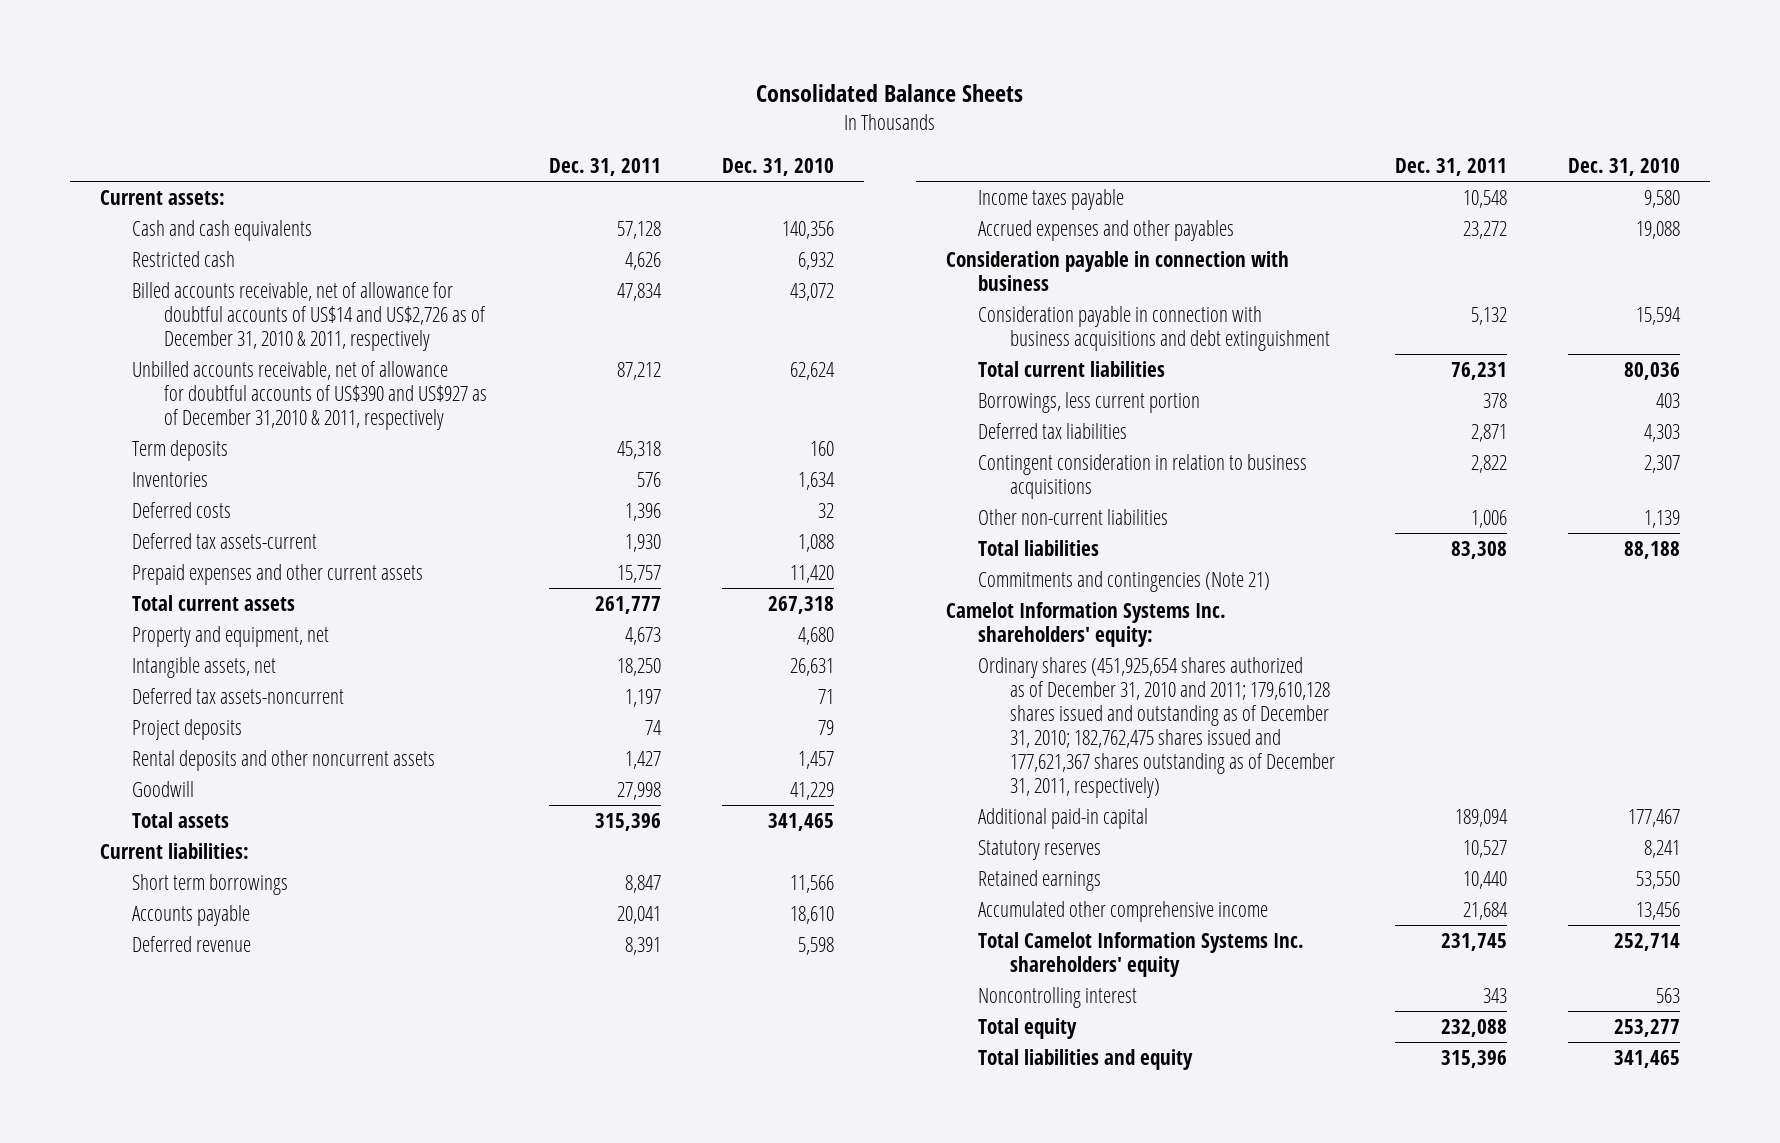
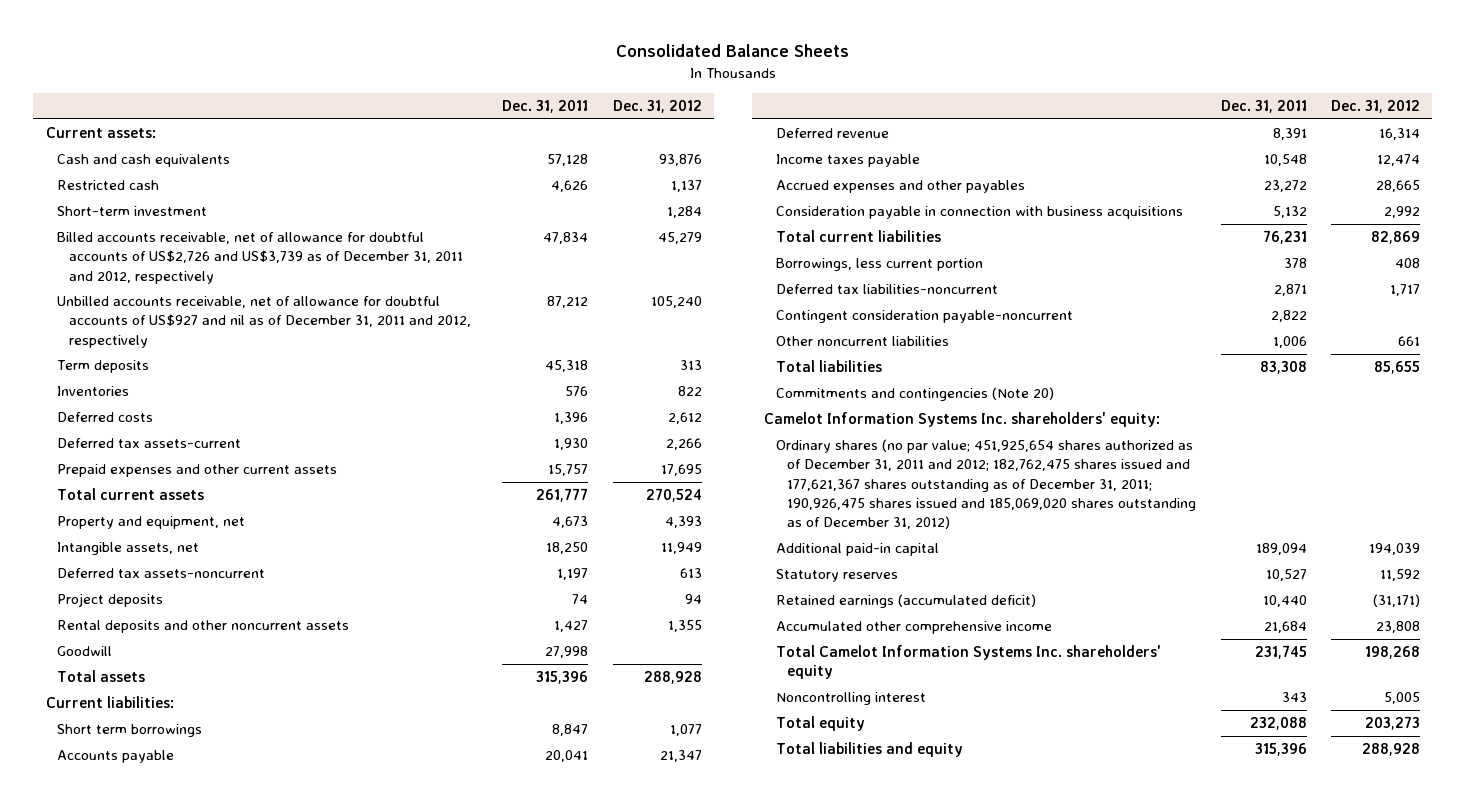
- | Dec. 31, 2011 | Dec. 31, 2010
+ | Dec. 31, 2011 | Dec. 31, 2012
- Billed accounts receivable, net of allowance for doubtful accounts of US$14 and US$2,726 as of December 31, 2010 & 2011, respectively | 47,834 | 43,072
- Unbilled accounts receivable, net of allowance for doubtful accounts of US$390 and US$927 as of December 31,2010 & 2011, respectively | 87,212 | 62,624
+ Short-term investment | | 1,284
+ Billed accounts receivable, net of allowance for doubtful accounts of US$2,726 and US$3,739 as of December 31, 2011 and 2012, respectively | 47,834 | 45,279
+ Unbilled accounts receivable, net of allowance for doubtful accounts of US$927 and nil as of December 31, 2011 and 2012, respectively | 87,212 | 105,240
- Consideration payable in connection with business
- Consideration payable in connection with business acquisitions and debt extinguishment | 5,132 | 15,594
+ Consideration payable in connection with business acquisitions | 5,132 | 2,992
- Deferred tax liabilities | 2,871 | 4,303
- Contingent consideration in relation to business acquisitions | 2,822 | 2,307
- Other non-current liabilities | 1,006 | 1,139
+ Deferred tax liabilities-noncurrent | 2,871 | 1,717
+ Contingent consideration payable-noncurrent | 2,822 |
+ Other noncurrent liabilities | 1,006 | 661
- Commitments and contingencies (Note 21)
+ Commitments and contingencies (Note 20)
- Ordinary shares (451,925,654 shares authorized as of December 31, 2010 and 2011; 179,610,128 shares issued and outstanding as of December 31, 2010; 182,762,475 shares issued and 177,621,367 shares outstanding as of December 31, 2011, respectively)
+ Ordinary shares (no par value; 451,925,654 shares authorized as of December 31, 2011 and 2012; 182,762,475 shares issued and 177,621,367 shares outstanding as of December 31, 2011; 190,926,475 shares issued and 185,069,020 shares outstanding as of December 31, 2012)
- Retained earnings | 10,440 | 53,550
+ Retained earnings (accumulated deficit) | 10,440 | (31,171)

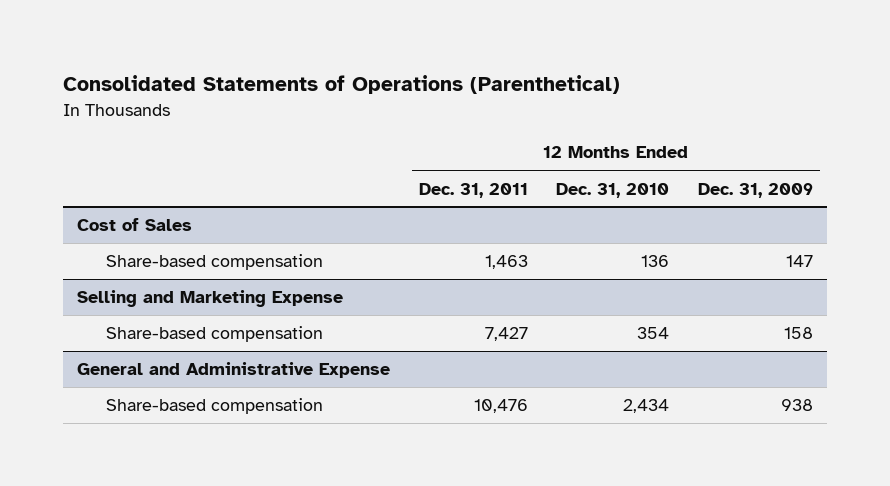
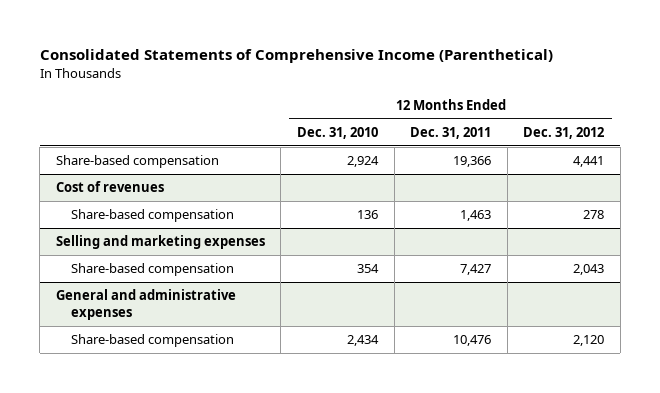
- Consolidated Statements of Operations (Parenthetical)
+ Consolidated Statements of Comprehensive Income (Parenthetical)
- | 12 Months Ended Dec. 31, 2011 | 12 Months Ended Dec. 31, 2010 | 12 Months Ended Dec. 31, 2009
+ | 12 Months Ended Dec. 31, 2010 | 12 Months Ended Dec. 31, 2011 | 12 Months Ended Dec. 31, 2012
- Cost of Sales
+ Share-based compensation | 2,924 | 19,366 | 4,441
+ Cost of revenues
- Selling and Marketing Expense
+ Selling and marketing expenses
- General and Administrative Expense
+ General and administrative expenses

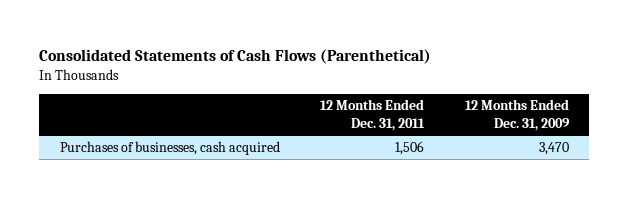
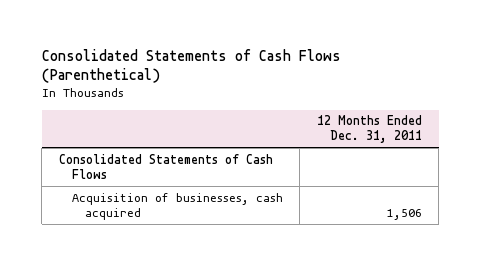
- | 12 Months Ended Dec. 31, 2011 | 12 Months Ended Dec. 31, 2009
+ | 12 Months Ended Dec. 31, 2011
- Purchases of businesses, cash acquired | 1,506 | 3,470
+ Consolidated Statements of Cash Flows
+ Acquisition of businesses, cash acquired | 1,506

